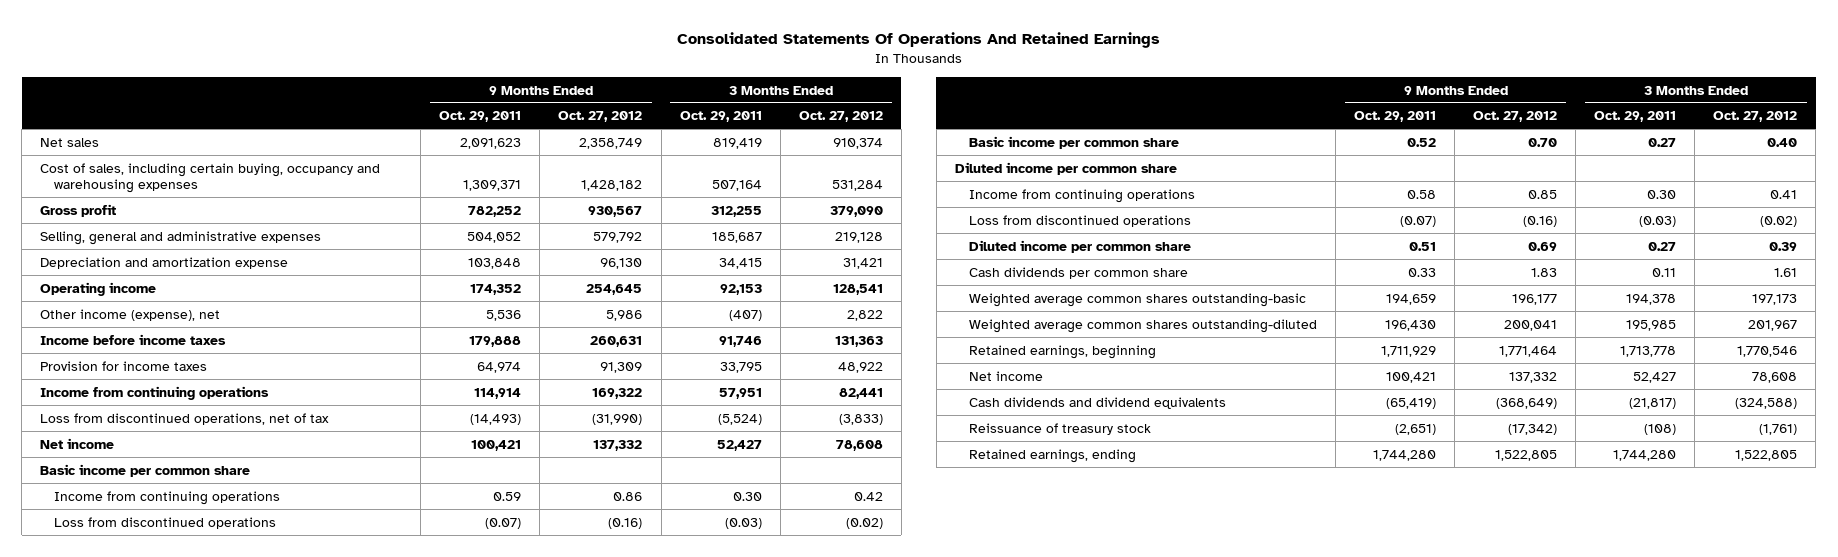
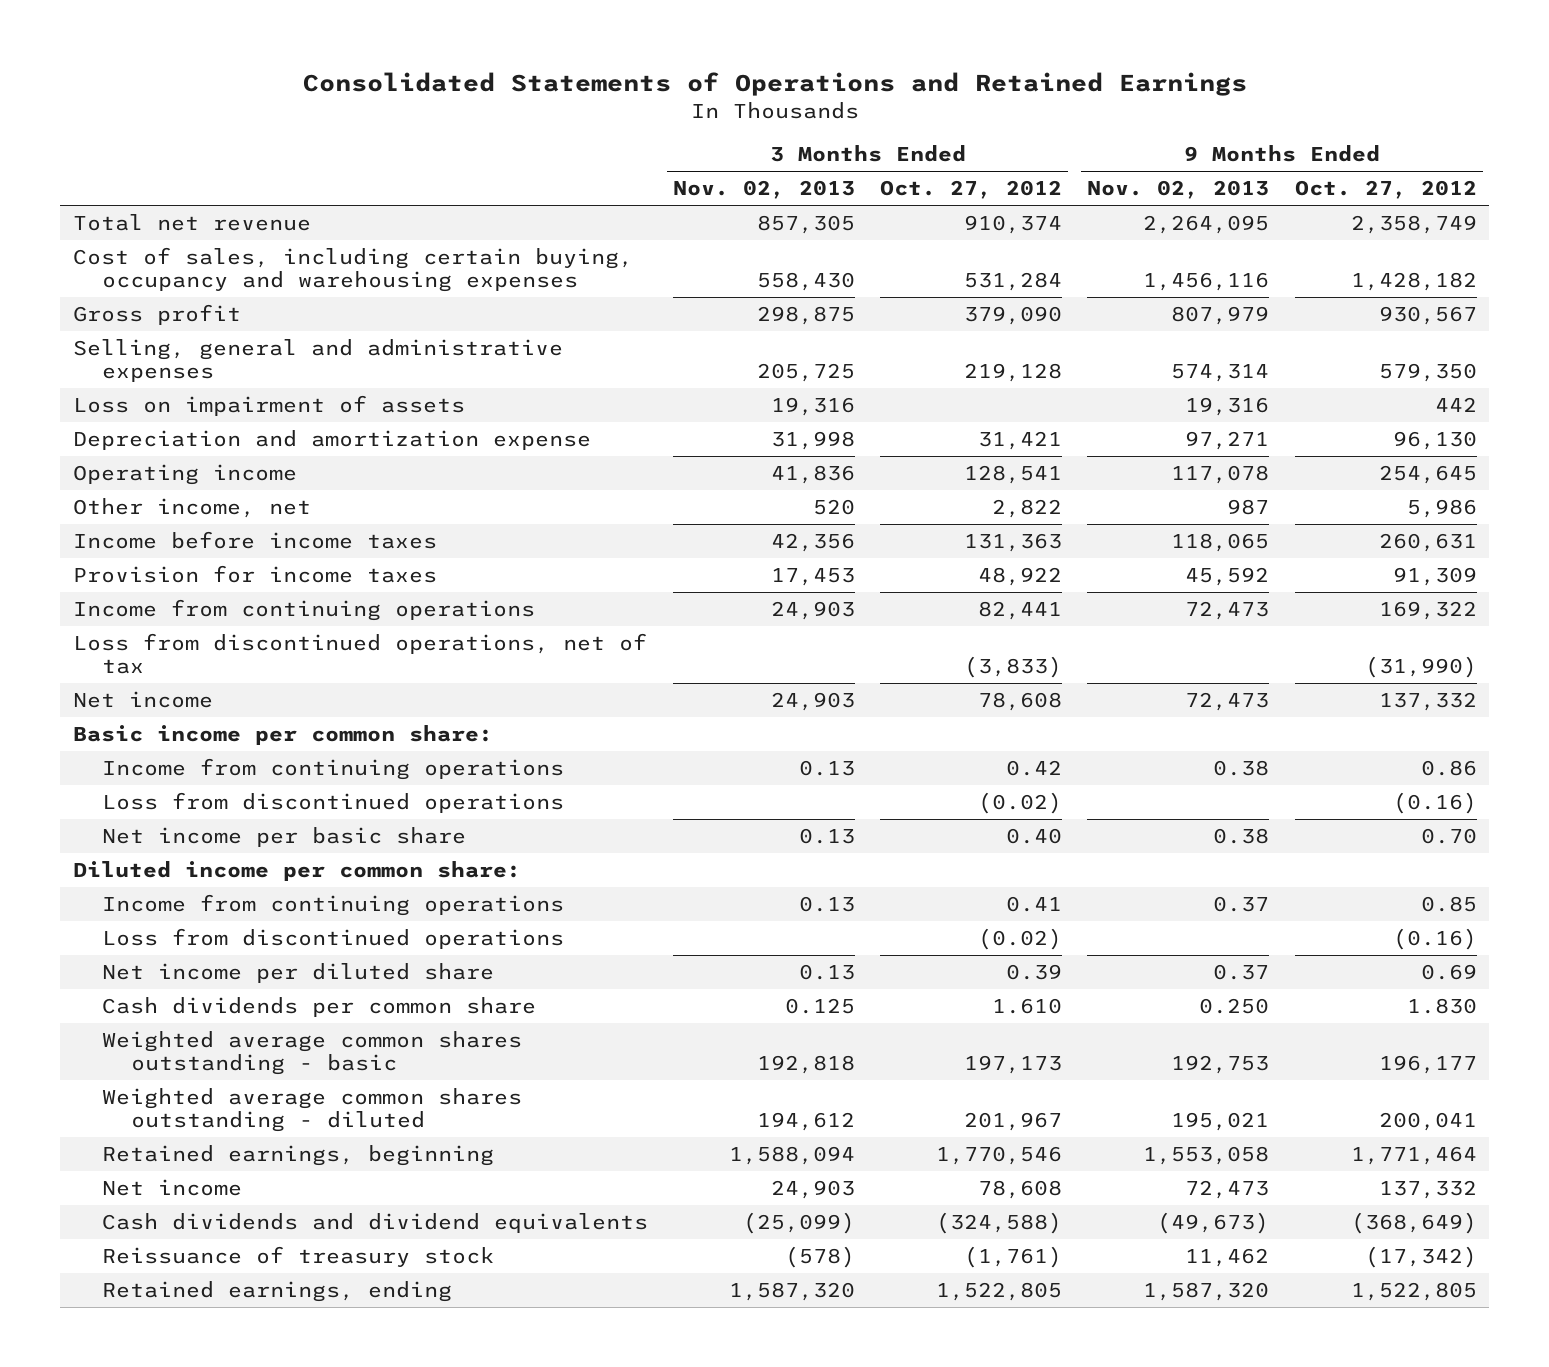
- Consolidated Statements Of Operations And Retained Earnings
+ Consolidated Statements of Operations and Retained Earnings
- | 9 Months Ended Oct. 29, 2011 | 9 Months Ended Oct. 27, 2012 | 3 Months Ended Oct. 29, 2011 | 3 Months Ended Oct. 27, 2012
+ | 3 Months Ended Nov. 02, 2013 | 3 Months Ended Oct. 27, 2012 | 9 Months Ended Nov. 02, 2013 | 9 Months Ended Oct. 27, 2012
- Net sales | 2,091,623 | 2,358,749 | 819,419 | 910,374
+ Total net revenue | 857,305 | 910,374 | 2,264,095 | 2,358,749
- Selling, general and administrative expenses | 504,052 | 579,792 | 185,687 | 219,128
+ Selling, general and administrative expenses | 205,725 | 219,128 | 574,314 | 579,350
+ Loss on impairment of assets | 19,316 | | 19,316 | 442
- Other income (expense), net | 5,536 | 5,986 | (407) | 2,822
+ Other income, net | 520 | 2,822 | 987 | 5,986
- Basic income per common share
+ Basic income per common share:
- Basic income per common share | 0.52 | 0.70 | 0.27 | 0.40
- Diluted income per common share
+ Net income per basic share | 0.13 | 0.40 | 0.38 | 0.70
+ Diluted income per common share:
- Diluted income per common share | 0.51 | 0.69 | 0.27 | 0.39
- Cash dividends per common share | 0.33 | 1.83 | 0.11 | 1.61
- Weighted average common shares outstanding-basic | 194,659 | 196,177 | 194,378 | 197,173
- Weighted average common shares outstanding-diluted | 196,430 | 200,041 | 195,985 | 201,967
+ Net income per diluted share | 0.13 | 0.39 | 0.37 | 0.69
+ Cash dividends per common share | 0.125 | 1.610 | 0.250 | 1.830
+ Weighted average common shares outstanding - basic | 192,818 | 197,173 | 192,753 | 196,177
+ Weighted average common shares outstanding - diluted | 194,612 | 201,967 | 195,021 | 200,041

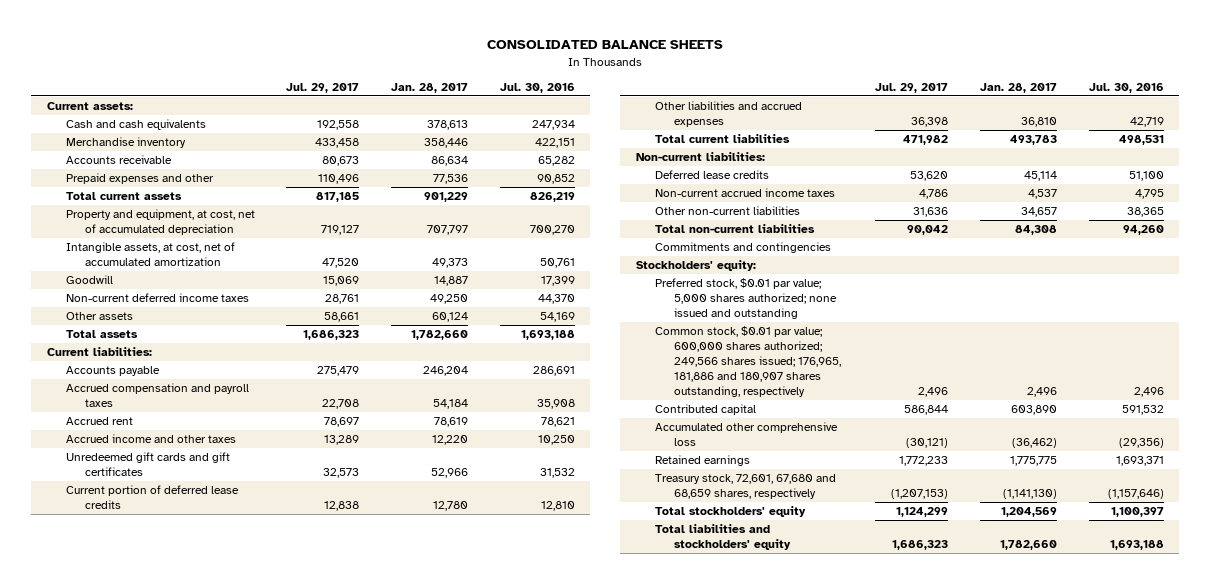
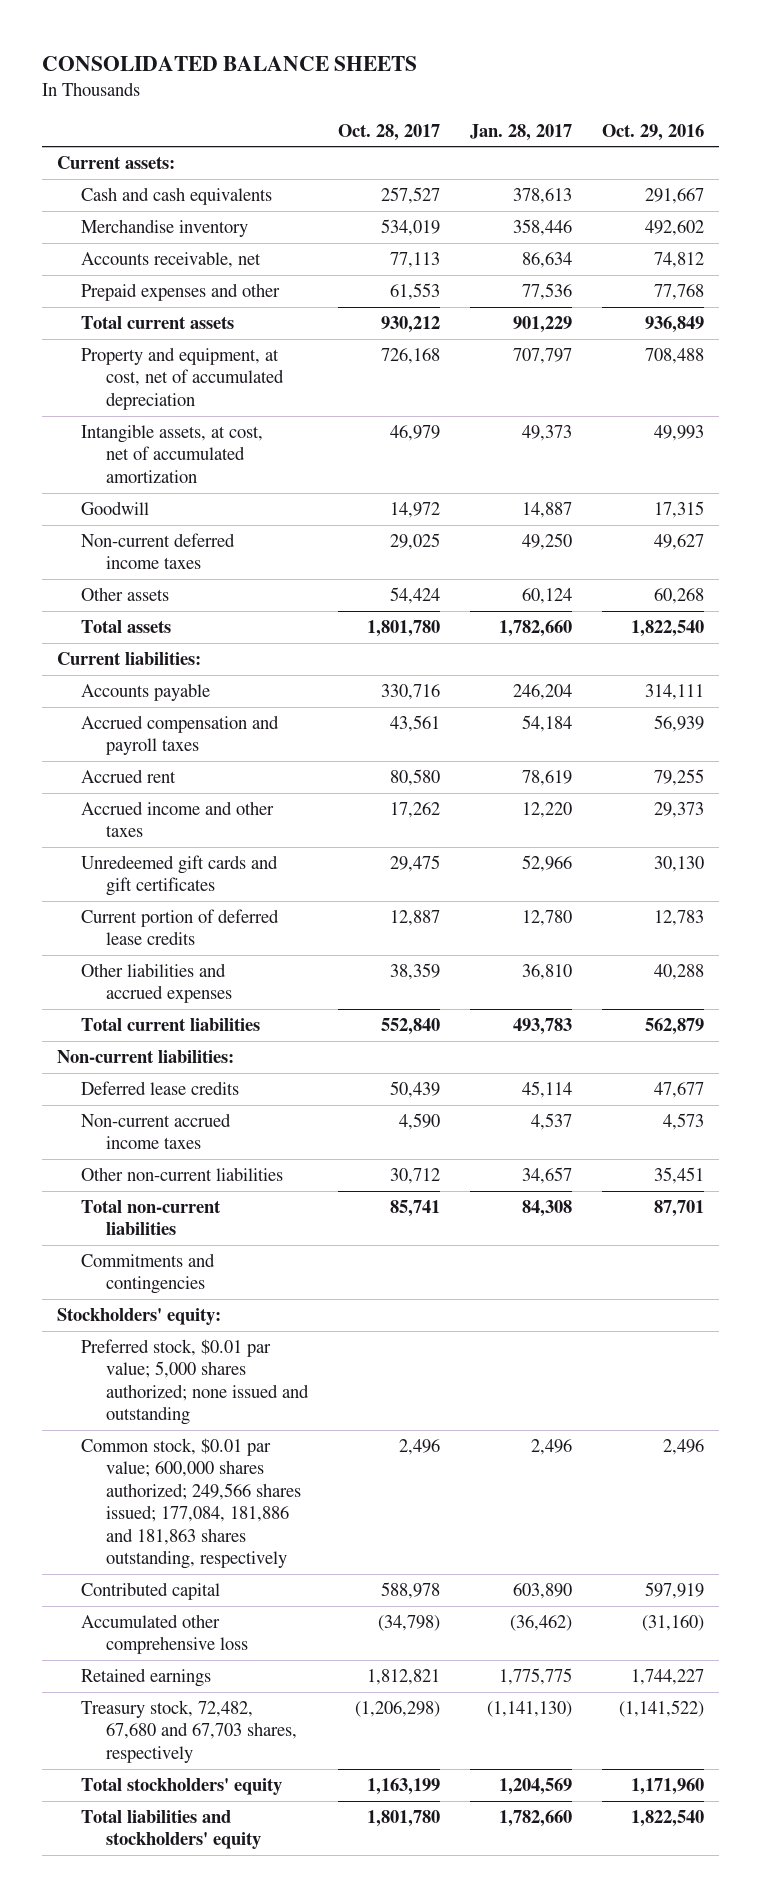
- | Jul. 29, 2017 | Jan. 28, 2017 | Jul. 30, 2016
+ | Oct. 28, 2017 | Jan. 28, 2017 | Oct. 29, 2016
- Accounts receivable | 80,673 | 86,634 | 65,282
+ Accounts receivable, net | 77,113 | 86,634 | 74,812
- Common stock, $0.01 par value; 600,000 shares authorized; 249,566 shares issued; 176,965, 181,886 and 180,907 shares outstanding, respectively | 2,496 | 2,496 | 2,496
+ Common stock, $0.01 par value; 600,000 shares authorized; 249,566 shares issued; 177,084, 181,886 and 181,863 shares outstanding, respectively | 2,496 | 2,496 | 2,496
- Treasury stock, 72,601, 67,680 and 68,659 shares, respectively | (1,207,153) | (1,141,130) | (1,157,646)
+ Treasury stock, 72,482, 67,680 and 67,703 shares, respectively | (1,206,298) | (1,141,130) | (1,141,522)

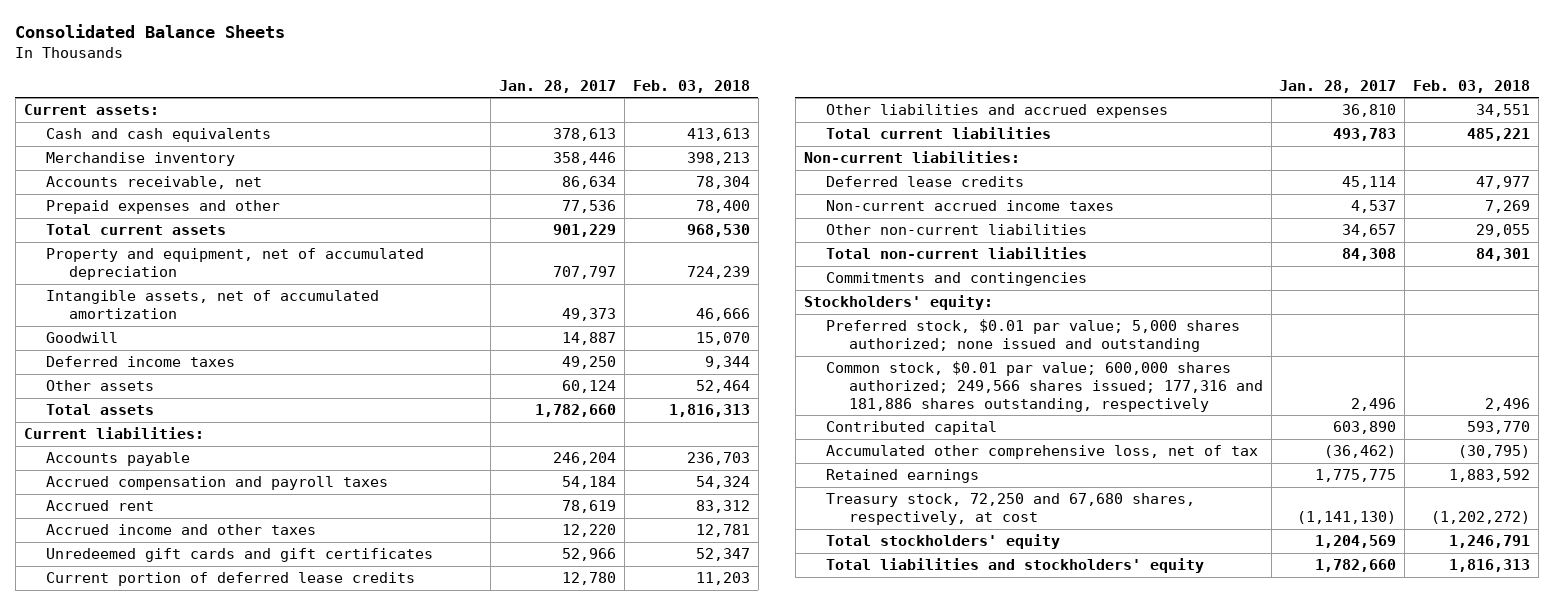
- CONSOLIDATED BALANCE SHEETS
+ Consolidated Balance Sheets
- | Oct. 28, 2017 | Jan. 28, 2017 | Oct. 29, 2016
+ | Jan. 28, 2017 | Feb. 03, 2018
- Property and equipment, at cost, net of accumulated depreciation | 726,168 | 707,797 | 708,488
- Intangible assets, at cost, net of accumulated amortization | 46,979 | 49,373 | 49,993
+ Property and equipment, net of accumulated depreciation | 707,797 | 724,239
+ Intangible assets, net of accumulated amortization | 49,373 | 46,666
- Non-current deferred income taxes | 29,025 | 49,250 | 49,627
+ Deferred income taxes | 49,250 | 9,344
- Common stock, $0.01 par value; 600,000 shares authorized; 249,566 shares issued; 177,084, 181,886 and 181,863 shares outstanding, respectively | 2,496 | 2,496 | 2,496
+ Common stock, $0.01 par value; 600,000 shares authorized; 249,566 shares issued; 177,316 and 181,886 shares outstanding, respectively | 2,496 | 2,496
- Accumulated other comprehensive loss | (34,798) | (36,462) | (31,160)
+ Accumulated other comprehensive loss, net of tax | (36,462) | (30,795)
- Treasury stock, 72,482, 67,680 and 67,703 shares, respectively | (1,206,298) | (1,141,130) | (1,141,522)
+ Treasury stock, 72,250 and 67,680 shares, respectively, at cost | (1,141,130) | (1,202,272)

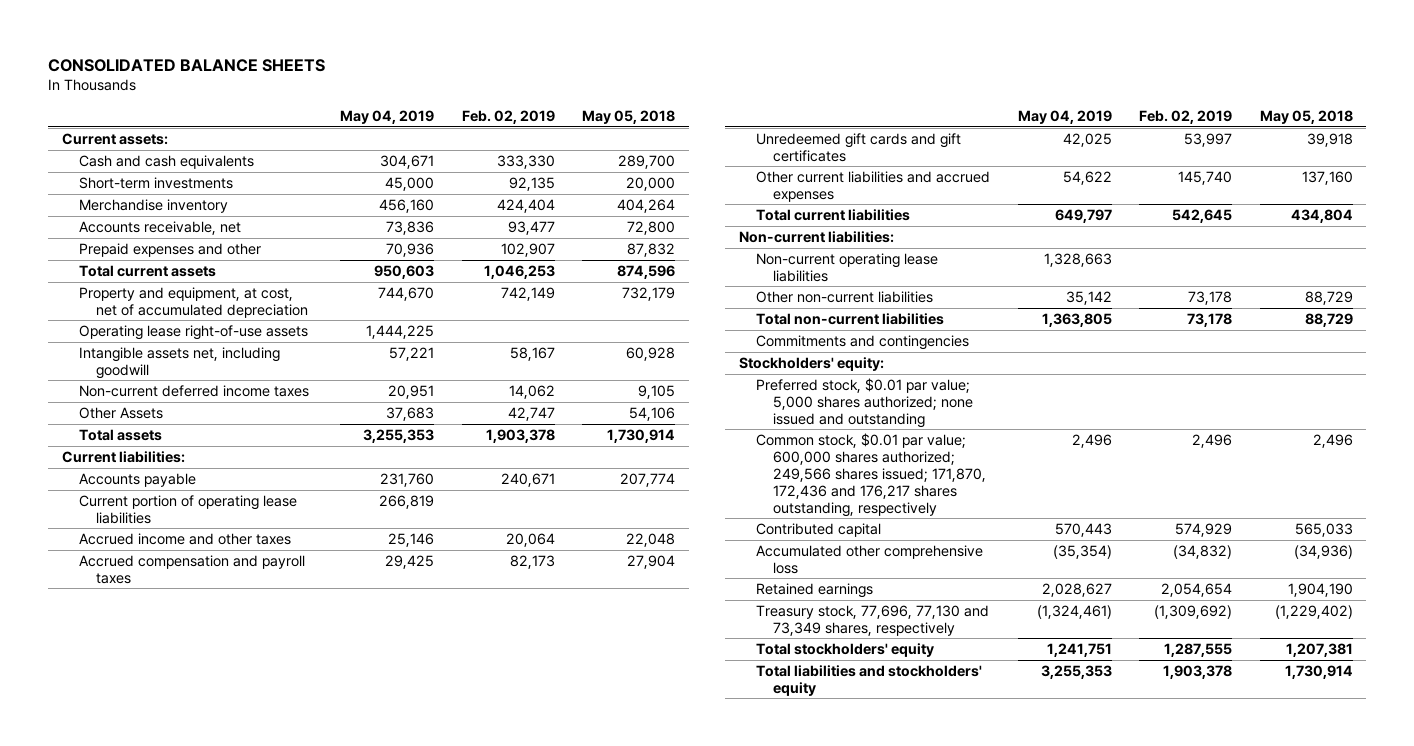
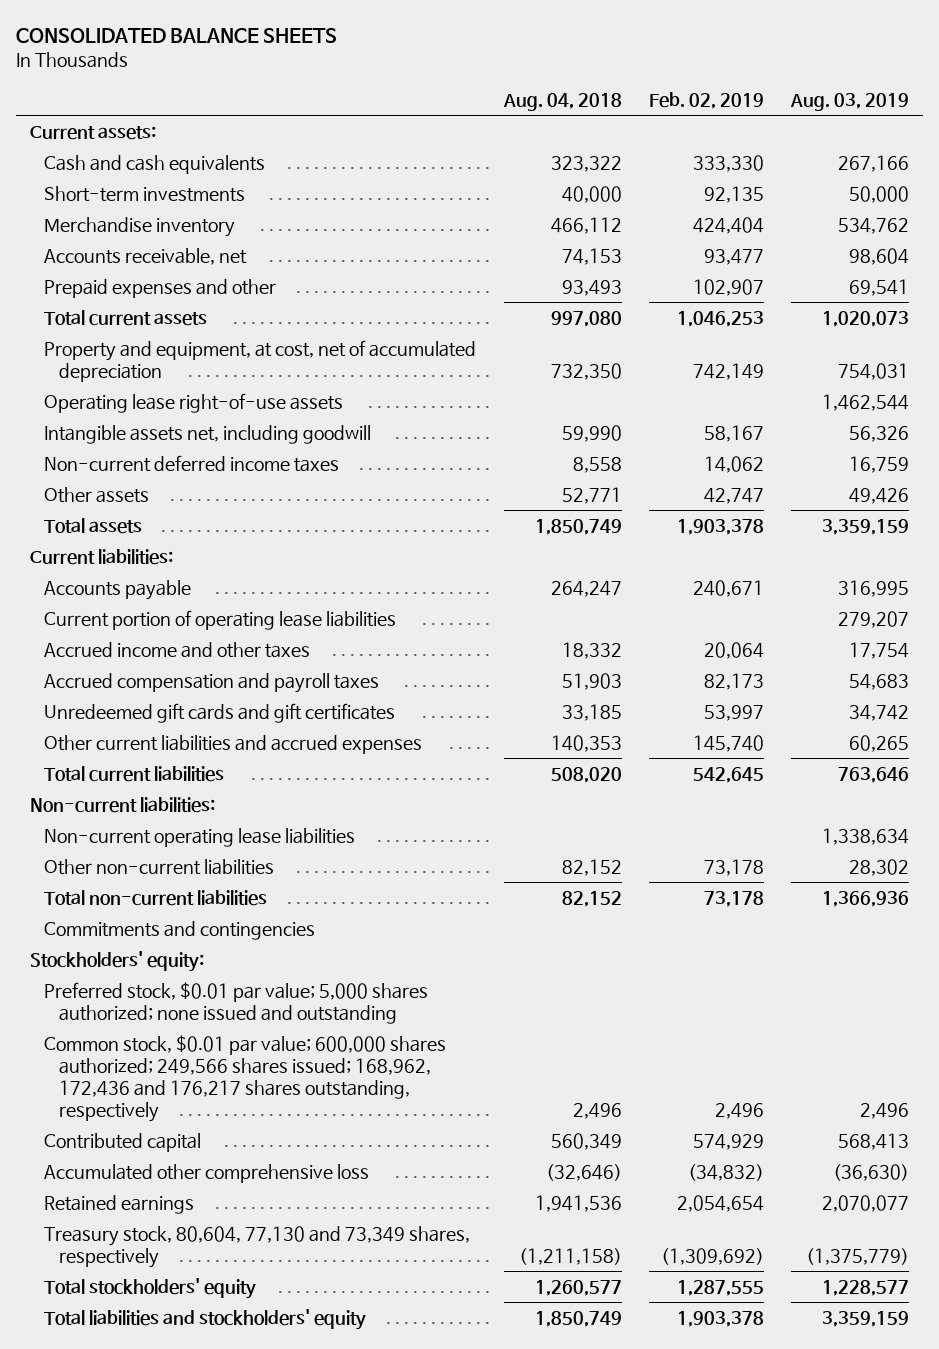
- | May 04, 2019 | Feb. 02, 2019 | May 05, 2018
+ | Aug. 04, 2018 | Feb. 02, 2019 | Aug. 03, 2019
- Other Assets | 37,683 | 42,747 | 54,106
+ Other assets | 52,771 | 42,747 | 49,426
- Common stock, $0.01 par value; 600,000 shares authorized; 249,566 shares issued; 171,870, 172,436 and 176,217 shares outstanding, respectively | 2,496 | 2,496 | 2,496
+ Common stock, $0.01 par value; 600,000 shares authorized; 249,566 shares issued; 168,962, 172,436 and 176,217 shares outstanding, respectively | 2,496 | 2,496 | 2,496
- Treasury stock, 77,696, 77,130 and 73,349 shares, respectively | (1,324,461) | (1,309,692) | (1,229,402)
+ Treasury stock, 80,604, 77,130 and 73,349 shares, respectively | (1,211,158) | (1,309,692) | (1,375,779)

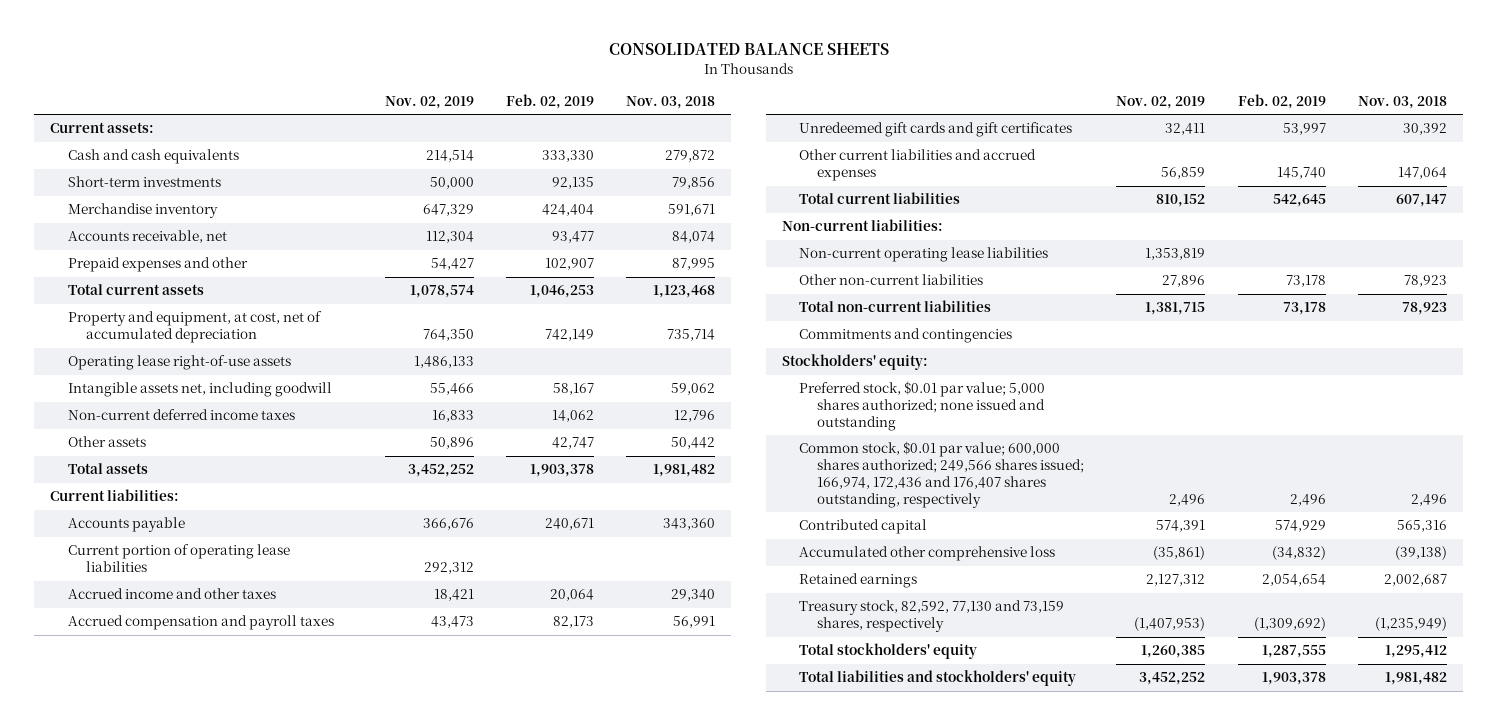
- | Aug. 04, 2018 | Feb. 02, 2019 | Aug. 03, 2019
+ | Nov. 02, 2019 | Feb. 02, 2019 | Nov. 03, 2018
- Common stock, $0.01 par value; 600,000 shares authorized; 249,566 shares issued; 168,962, 172,436 and 176,217 shares outstanding, respectively | 2,496 | 2,496 | 2,496
+ Common stock, $0.01 par value; 600,000 shares authorized; 249,566 shares issued; 166,974, 172,436 and 176,407 shares outstanding, respectively | 2,496 | 2,496 | 2,496
- Treasury stock, 80,604, 77,130 and 73,349 shares, respectively | (1,211,158) | (1,309,692) | (1,375,779)
+ Treasury stock, 82,592, 77,130 and 73,159 shares, respectively | (1,407,953) | (1,309,692) | (1,235,949)

